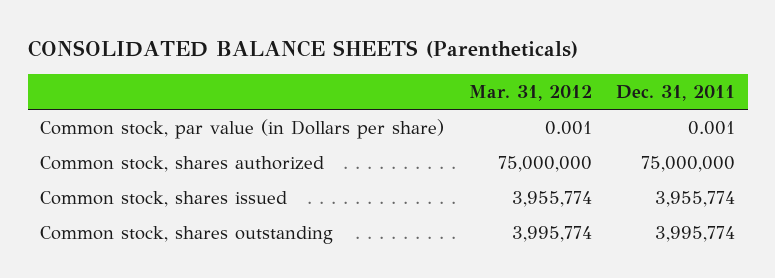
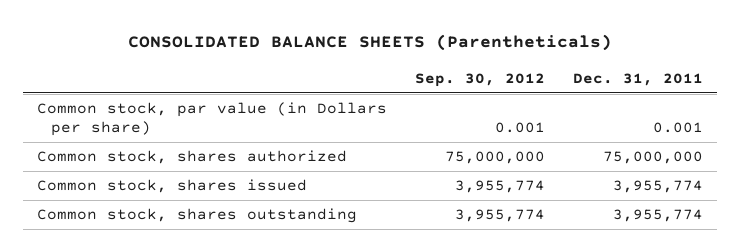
- | Mar. 31, 2012 | Dec. 31, 2011
+ | Sep. 30, 2012 | Dec. 31, 2011
- Common stock, shares outstanding | 3,995,774 | 3,995,774
+ Common stock, shares outstanding | 3,955,774 | 3,955,774

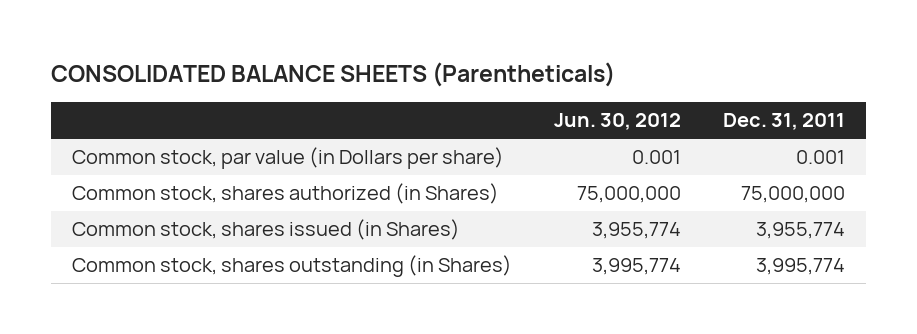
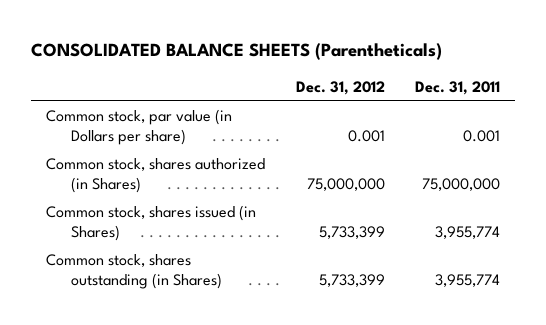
- | Jun. 30, 2012 | Dec. 31, 2011
+ | Dec. 31, 2012 | Dec. 31, 2011
- Common stock, shares outstanding (in Shares) | 3,995,774 | 3,995,774
+ Common stock, shares outstanding (in Shares) | 5,733,399 | 3,955,774

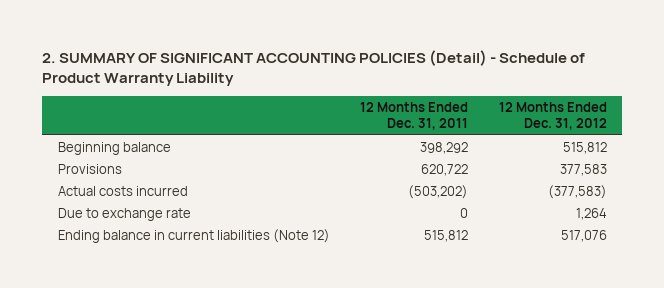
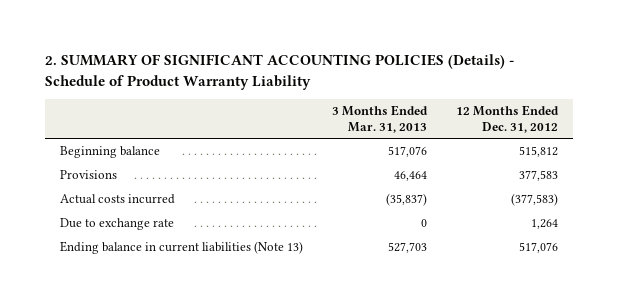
- 2. SUMMARY OF SIGNIFICANT ACCOUNTING POLICIES (Detail) - Schedule of Product Warranty Liability
+ 2. SUMMARY OF SIGNIFICANT ACCOUNTING POLICIES (Details) - Schedule of Product Warranty Liability
- | 12 Months Ended Dec. 31, 2011 | 12 Months Ended Dec. 31, 2012
+ | 3 Months Ended Mar. 31, 2013 | 12 Months Ended Dec. 31, 2012
- Ending balance in current liabilities (Note 12) | 515,812 | 517,076
+ Ending balance in current liabilities (Note 13) | 527,703 | 517,076

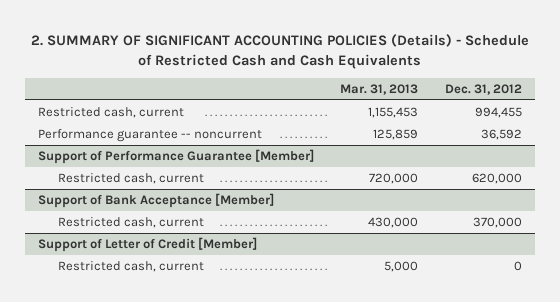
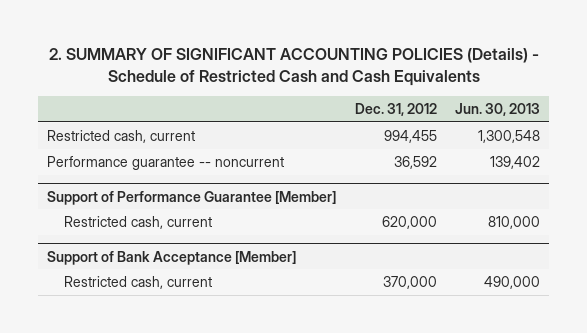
- | Mar. 31, 2013 | Dec. 31, 2012
+ | Dec. 31, 2012 | Jun. 30, 2013
- Support of Letter of Credit [Member]
- Restricted cash, current | 5,000 | 0

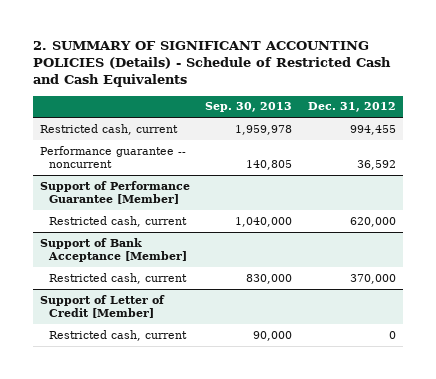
- | Dec. 31, 2012 | Jun. 30, 2013
+ | Sep. 30, 2013 | Dec. 31, 2012
+ Support of Letter of Credit [Member]
+ Restricted cash, current | 90,000 | 0

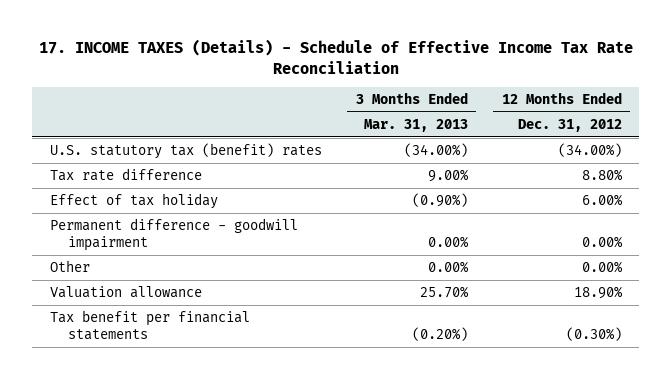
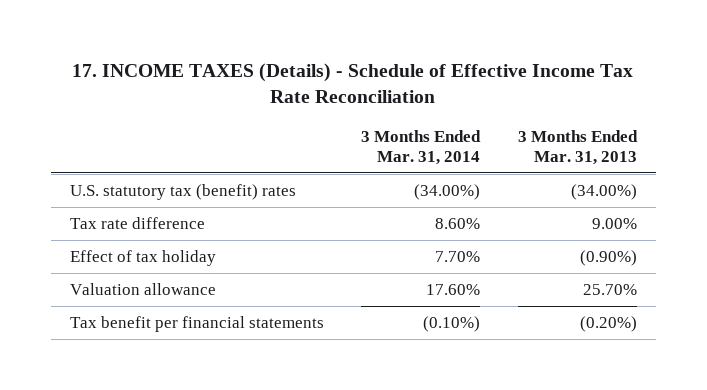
- | 3 Months Ended Mar. 31, 2013 | 12 Months Ended Dec. 31, 2012
+ | 3 Months Ended Mar. 31, 2014 | 3 Months Ended Mar. 31, 2013
- Permanent difference - goodwill impairment | 0.00% | 0.00%
- Other | 0.00% | 0.00%

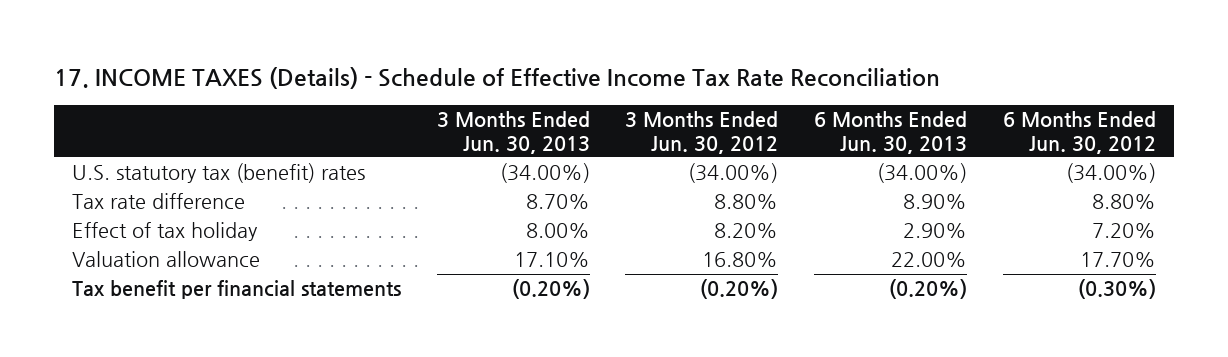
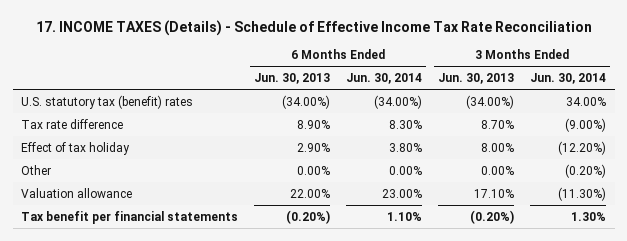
- | 3 Months Ended Jun. 30, 2013 | 3 Months Ended Jun. 30, 2012 | 6 Months Ended Jun. 30, 2013 | 6 Months Ended Jun. 30, 2012
+ | 6 Months Ended Jun. 30, 2013 | 6 Months Ended Jun. 30, 2014 | 3 Months Ended Jun. 30, 2013 | 3 Months Ended Jun. 30, 2014
+ Other | 0.00% | 0.00% | 0.00% | (0.20%)

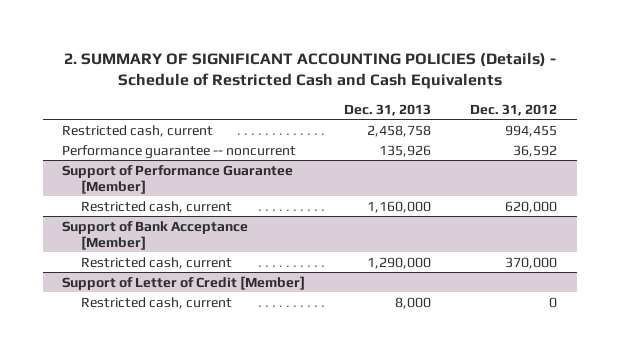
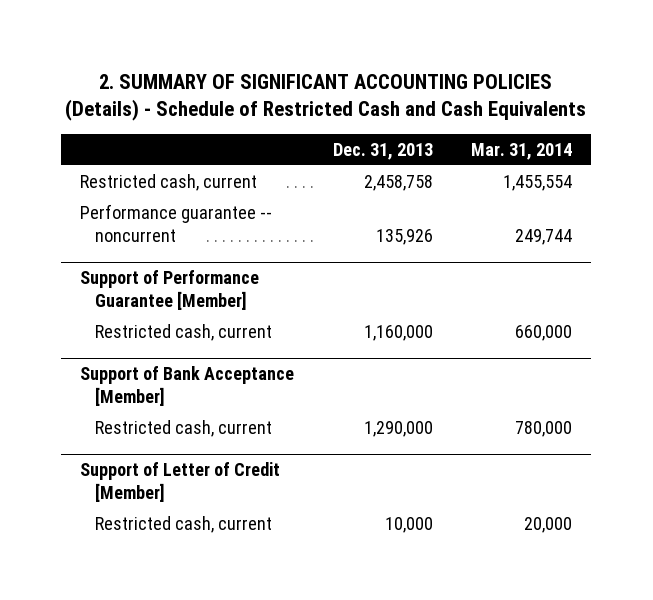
- | Dec. 31, 2013 | Dec. 31, 2012
+ | Dec. 31, 2013 | Mar. 31, 2014
@ Support of Letter of Credit [Member]
- Restricted cash, current | 8,000 | 0
+ Restricted cash, current | 10,000 | 20,000

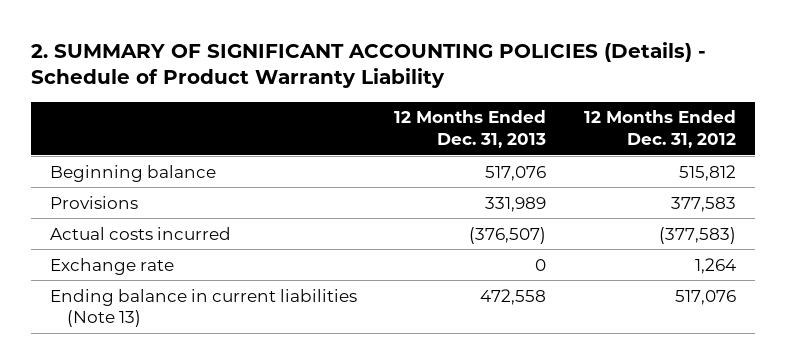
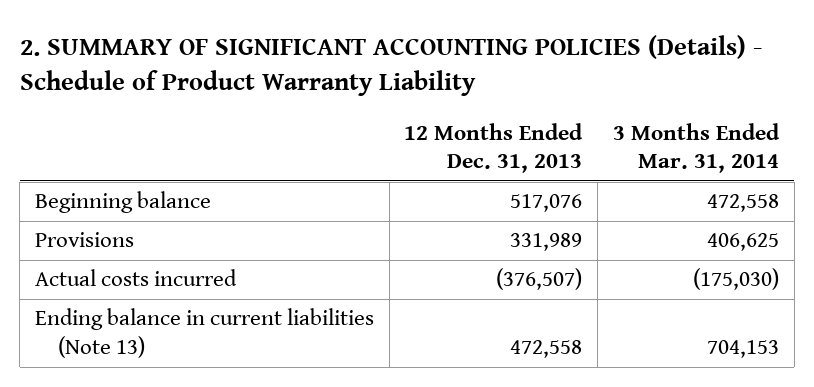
- | 12 Months Ended Dec. 31, 2013 | 12 Months Ended Dec. 31, 2012
+ | 12 Months Ended Dec. 31, 2013 | 3 Months Ended Mar. 31, 2014
- Exchange rate | 0 | 1,264

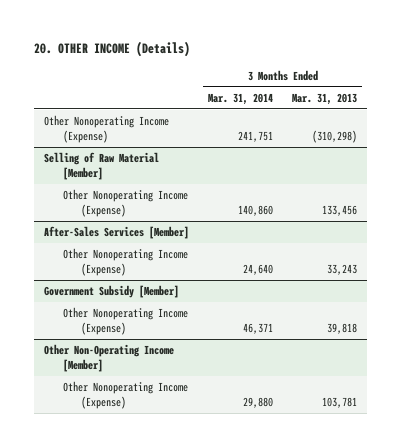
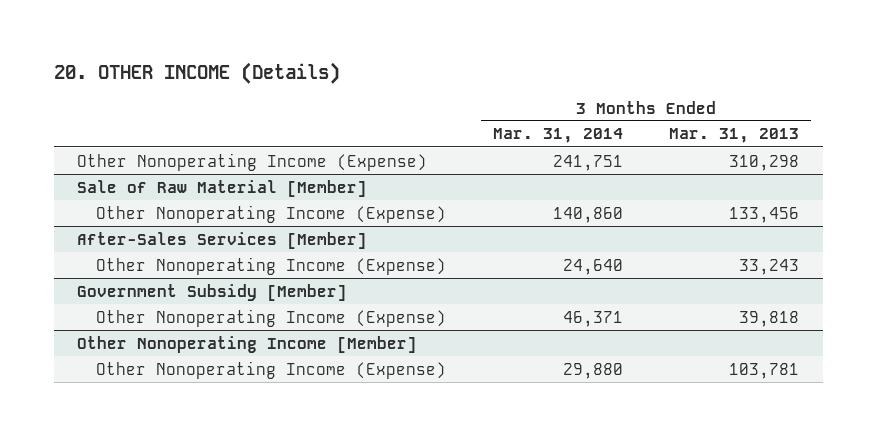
- Other Nonoperating Income (Expense) | 241,751 | (310,298)
- Selling of Raw Material [Member]
+ Other Nonoperating Income (Expense) | 241,751 | 310,298
+ Sale of Raw Material [Member]
- Other Non-Operating Income [Member]
+ Other Nonoperating Income [Member]

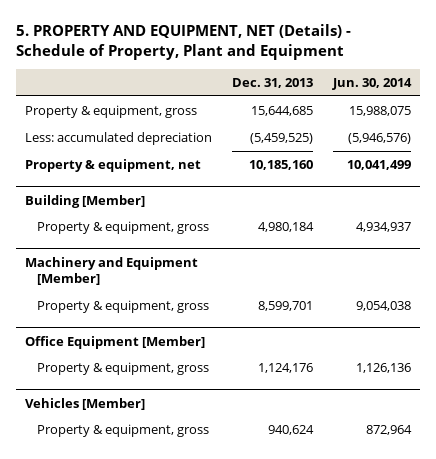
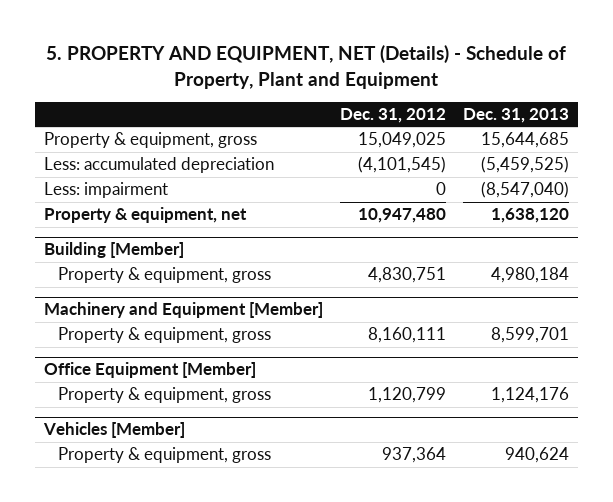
- | Dec. 31, 2013 | Jun. 30, 2014
+ | Dec. 31, 2012 | Dec. 31, 2013
- Property & equipment, net | 10,185,160 | 10,041,499
+ Less: impairment | 0 | (8,547,040)
+ Property & equipment, net | 10,947,480 | 1,638,120

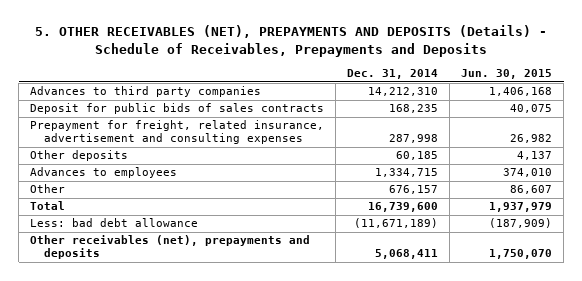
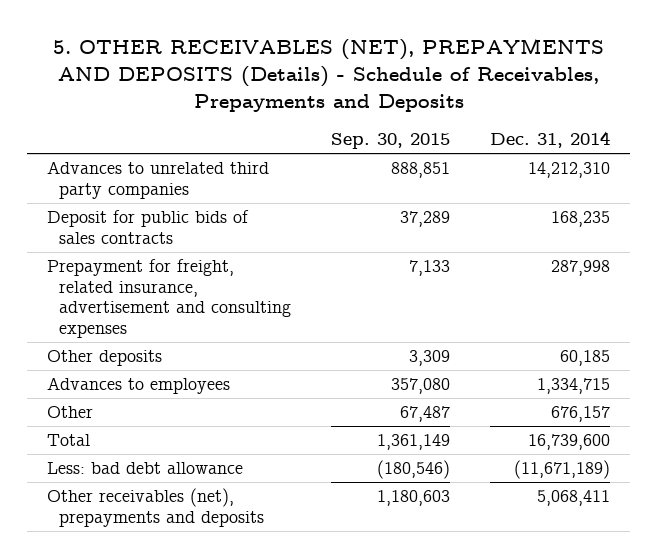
- | Dec. 31, 2014 | Jun. 30, 2015
+ | Sep. 30, 2015 | Dec. 31, 2014
- Advances to third party companies | 14,212,310 | 1,406,168
+ Advances to unrelated third party companies | 888,851 | 14,212,310

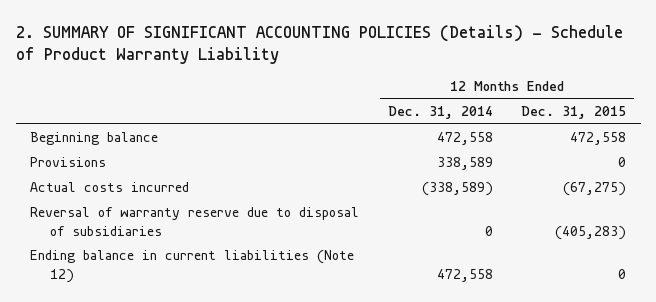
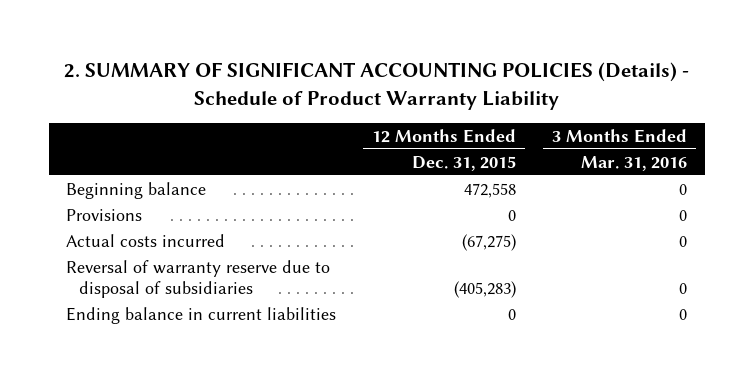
- | 12 Months Ended Dec. 31, 2014 | 12 Months Ended Dec. 31, 2015
+ | 12 Months Ended Dec. 31, 2015 | 3 Months Ended Mar. 31, 2016
- Ending balance in current liabilities (Note 12) | 472,558 | 0
+ Ending balance in current liabilities | 0 | 0

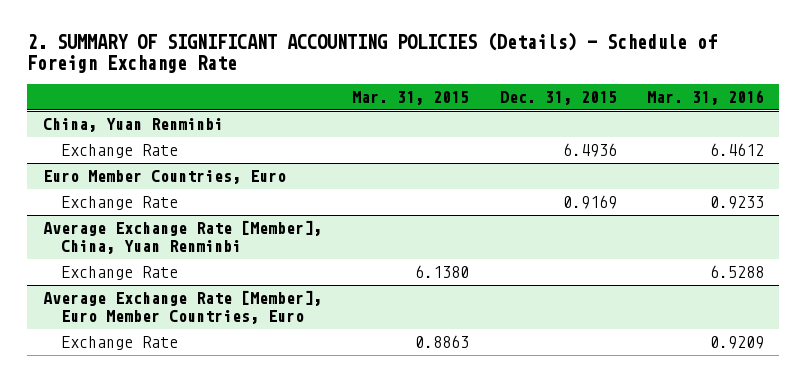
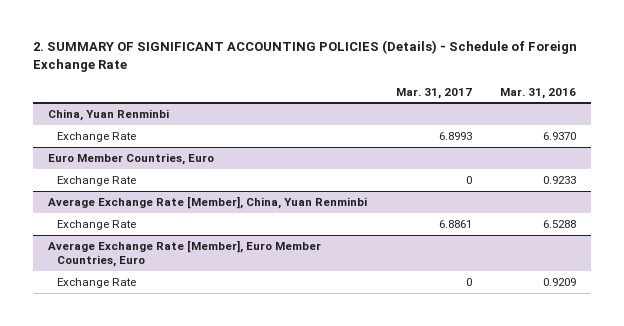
- | Mar. 31, 2015 | Dec. 31, 2015 | Mar. 31, 2016
+ | Mar. 31, 2017 | Mar. 31, 2016
@ China, Yuan Renminbi
- Exchange Rate | | 6.4936 | 6.4612
+ Exchange Rate | 6.8993 | 6.9370

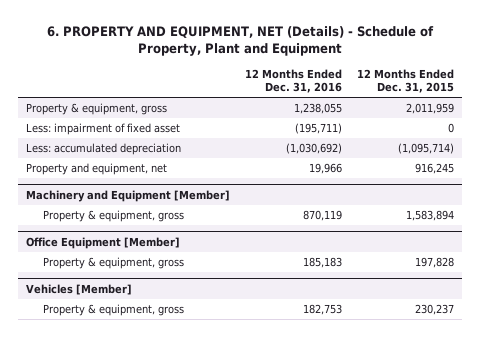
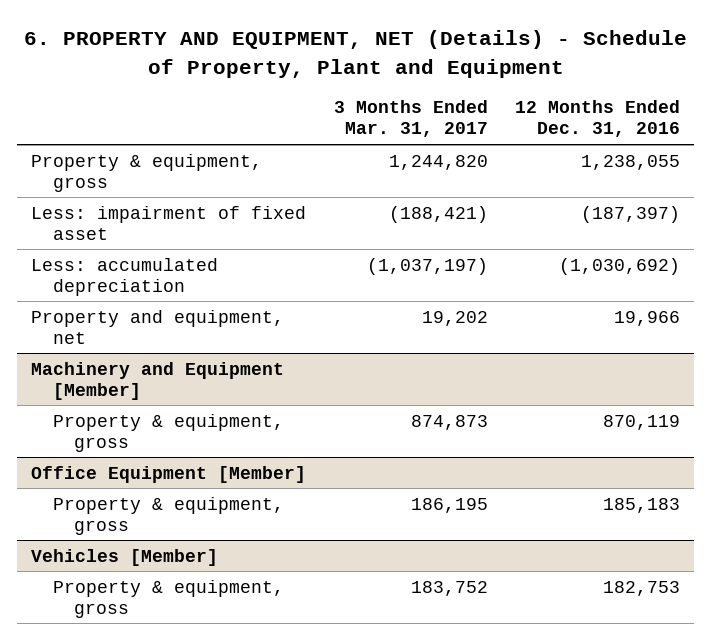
- | 12 Months Ended Dec. 31, 2016 | 12 Months Ended Dec. 31, 2015
+ | 3 Months Ended Mar. 31, 2017 | 12 Months Ended Dec. 31, 2016
- Less: impairment of fixed asset | (195,711) | 0
+ Less: impairment of fixed asset | (188,421) | (187,397)

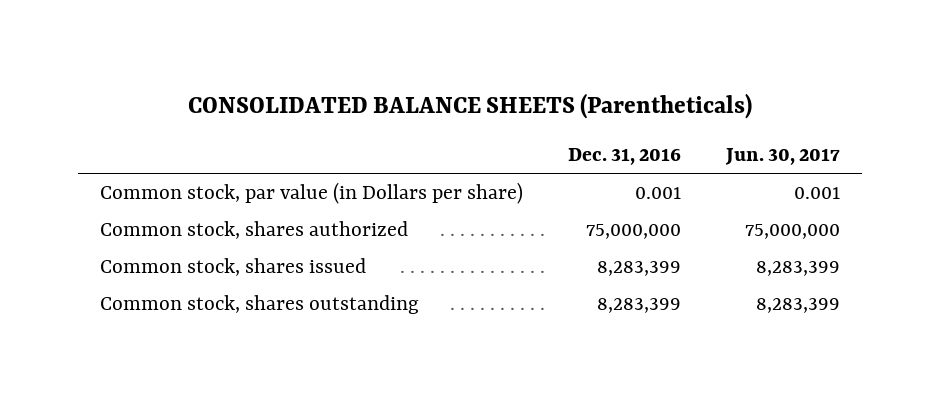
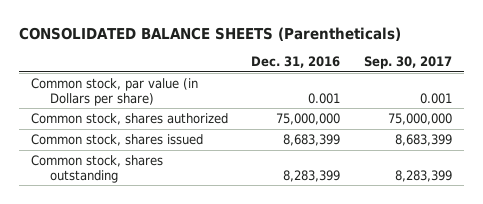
- | Dec. 31, 2016 | Jun. 30, 2017
+ | Dec. 31, 2016 | Sep. 30, 2017
- Common stock, shares issued | 8,283,399 | 8,283,399
+ Common stock, shares issued | 8,683,399 | 8,683,399

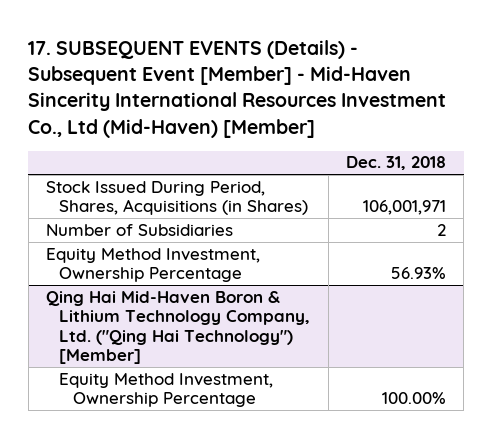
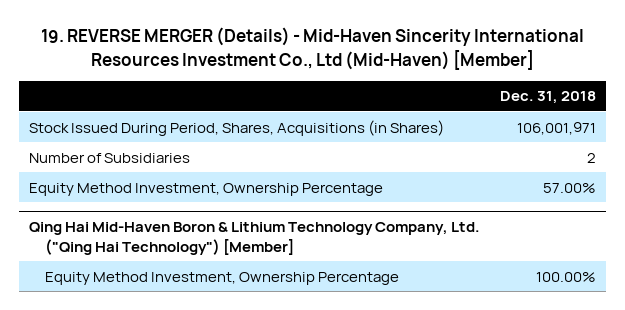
- 17. SUBSEQUENT EVENTS (Details) - Subsequent Event [Member] - Mid-Haven Sincerity International Resources Investment Co., Ltd (Mid-Haven) [Member]
+ 19. REVERSE MERGER (Details) - Mid-Haven Sincerity International Resources Investment Co., Ltd (Mid-Haven) [Member]
- Equity Method Investment, Ownership Percentage | 56.93%
+ Equity Method Investment, Ownership Percentage | 57.00%

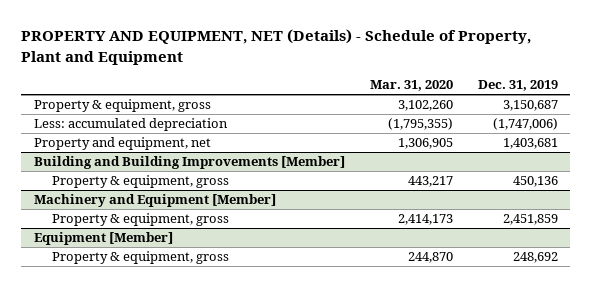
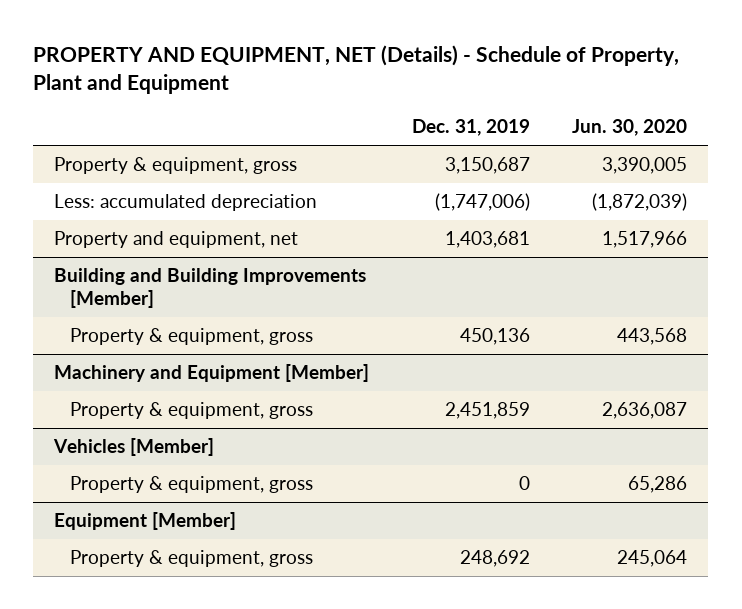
- | Mar. 31, 2020 | Dec. 31, 2019
+ | Dec. 31, 2019 | Jun. 30, 2020
+ Vehicles [Member]
+ Property & equipment, gross | 0 | 65,286

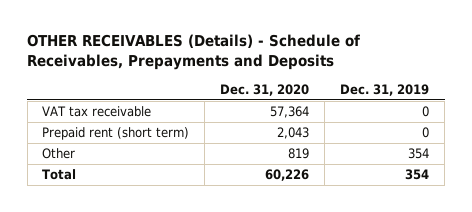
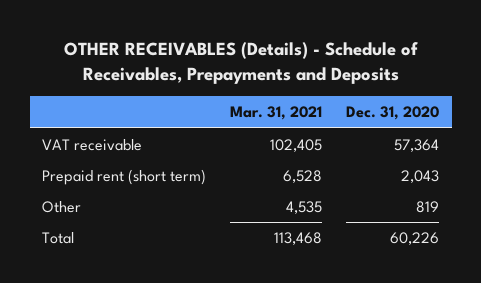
- | Dec. 31, 2020 | Dec. 31, 2019
+ | Mar. 31, 2021 | Dec. 31, 2020
- VAT tax receivable | 57,364 | 0
+ VAT receivable | 102,405 | 57,364

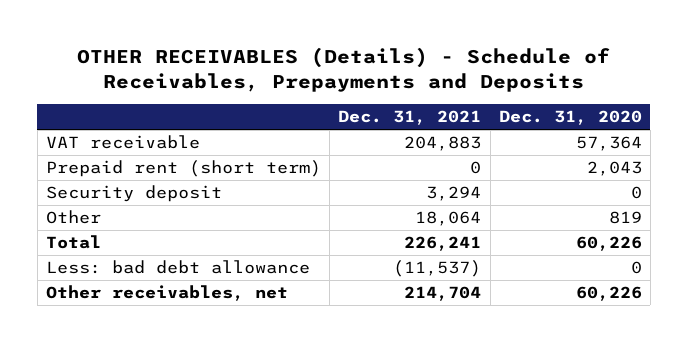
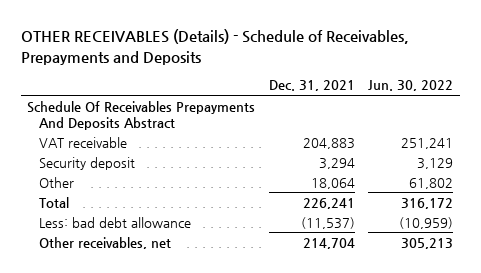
- | Dec. 31, 2021 | Dec. 31, 2020
+ | Dec. 31, 2021 | Jun. 30, 2022
+ Schedule Of Receivables Prepayments And Deposits Abstract
- Prepaid rent (short term) | 0 | 2,043

